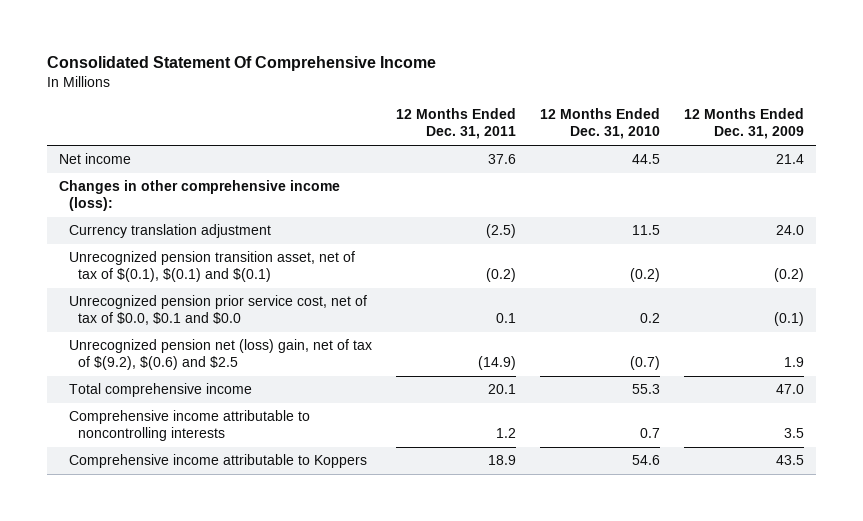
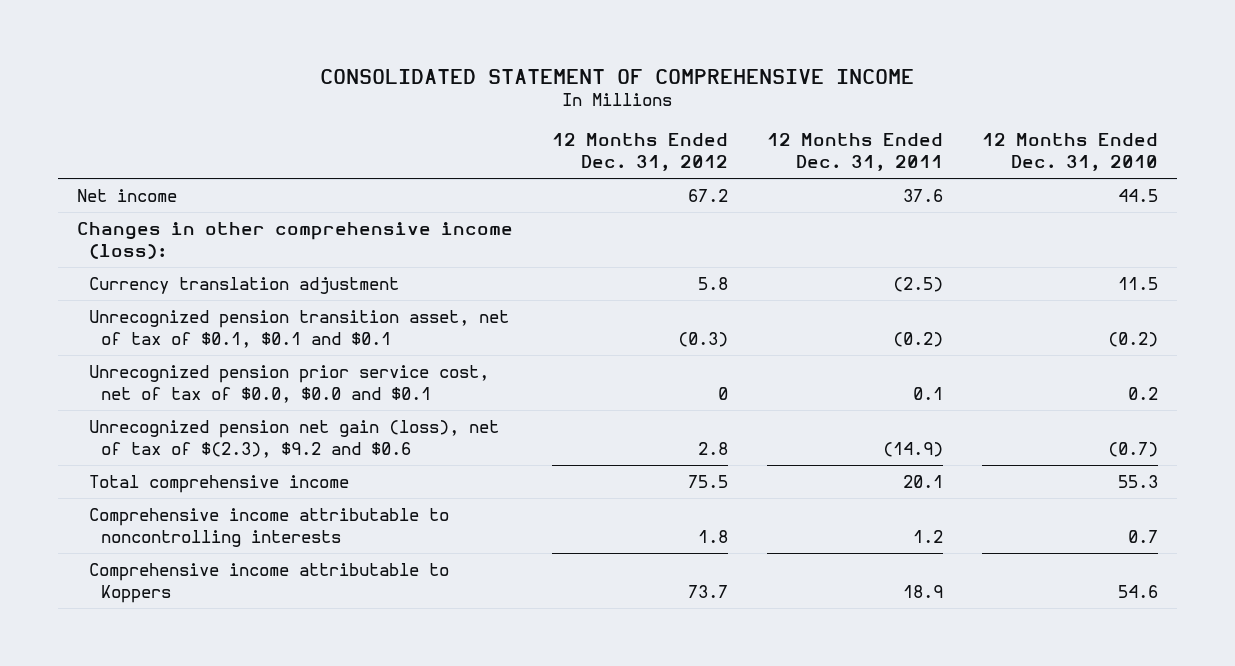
- Consolidated Statement Of Comprehensive Income
+ CONSOLIDATED STATEMENT OF COMPREHENSIVE INCOME
- | 12 Months Ended Dec. 31, 2011 | 12 Months Ended Dec. 31, 2010 | 12 Months Ended Dec. 31, 2009
+ | 12 Months Ended Dec. 31, 2012 | 12 Months Ended Dec. 31, 2011 | 12 Months Ended Dec. 31, 2010
- Unrecognized pension transition asset, net of tax of $(0.1), $(0.1) and $(0.1) | (0.2) | (0.2) | (0.2)
- Unrecognized pension prior service cost, net of tax of $0.0, $0.1 and $0.0 | 0.1 | 0.2 | (0.1)
- Unrecognized pension net (loss) gain, net of tax of $(9.2), $(0.6) and $2.5 | (14.9) | (0.7) | 1.9
+ Unrecognized pension transition asset, net of tax of $0.1, $0.1 and $0.1 | (0.3) | (0.2) | (0.2)
+ Unrecognized pension prior service cost, net of tax of $0.0, $0.0 and $0.1 | 0 | 0.1 | 0.2
+ Unrecognized pension net gain (loss), net of tax of $(2.3), $9.2 and $0.6 | 2.8 | (14.9) | (0.7)

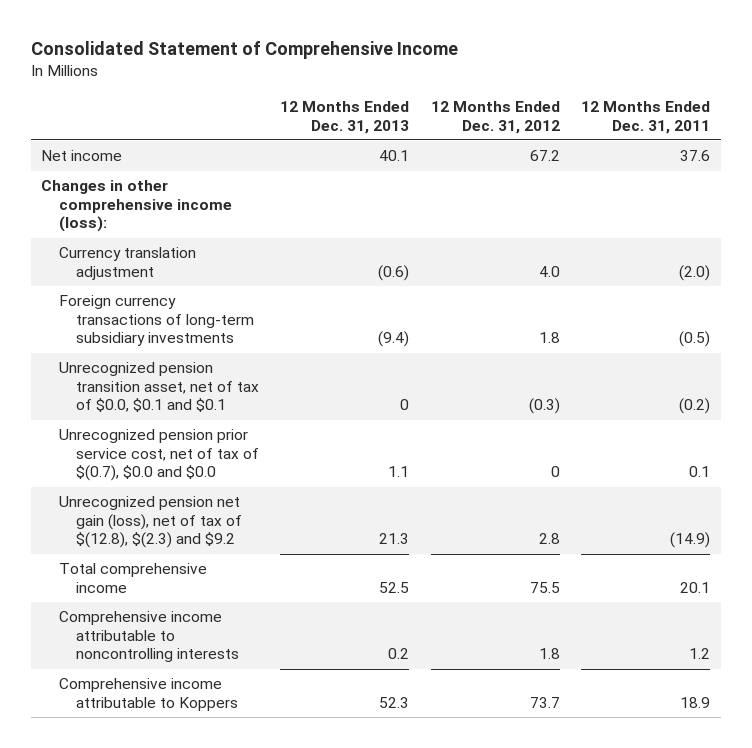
- CONSOLIDATED STATEMENT OF COMPREHENSIVE INCOME
+ Consolidated Statement of Comprehensive Income
- | 12 Months Ended Dec. 31, 2012 | 12 Months Ended Dec. 31, 2011 | 12 Months Ended Dec. 31, 2010
+ | 12 Months Ended Dec. 31, 2013 | 12 Months Ended Dec. 31, 2012 | 12 Months Ended Dec. 31, 2011
- Currency translation adjustment | 5.8 | (2.5) | 11.5
- Unrecognized pension transition asset, net of tax of $0.1, $0.1 and $0.1 | (0.3) | (0.2) | (0.2)
- Unrecognized pension prior service cost, net of tax of $0.0, $0.0 and $0.1 | 0 | 0.1 | 0.2
- Unrecognized pension net gain (loss), net of tax of $(2.3), $9.2 and $0.6 | 2.8 | (14.9) | (0.7)
+ Currency translation adjustment | (0.6) | 4.0 | (2.0)
+ Foreign currency transactions of long-term subsidiary investments | (9.4) | 1.8 | (0.5)
+ Unrecognized pension transition asset, net of tax of $0.0, $0.1 and $0.1 | 0 | (0.3) | (0.2)
+ Unrecognized pension prior service cost, net of tax of $(0.7), $0.0 and $0.0 | 1.1 | 0 | 0.1
+ Unrecognized pension net gain (loss), net of tax of $(12.8), $(2.3) and $9.2 | 21.3 | 2.8 | (14.9)

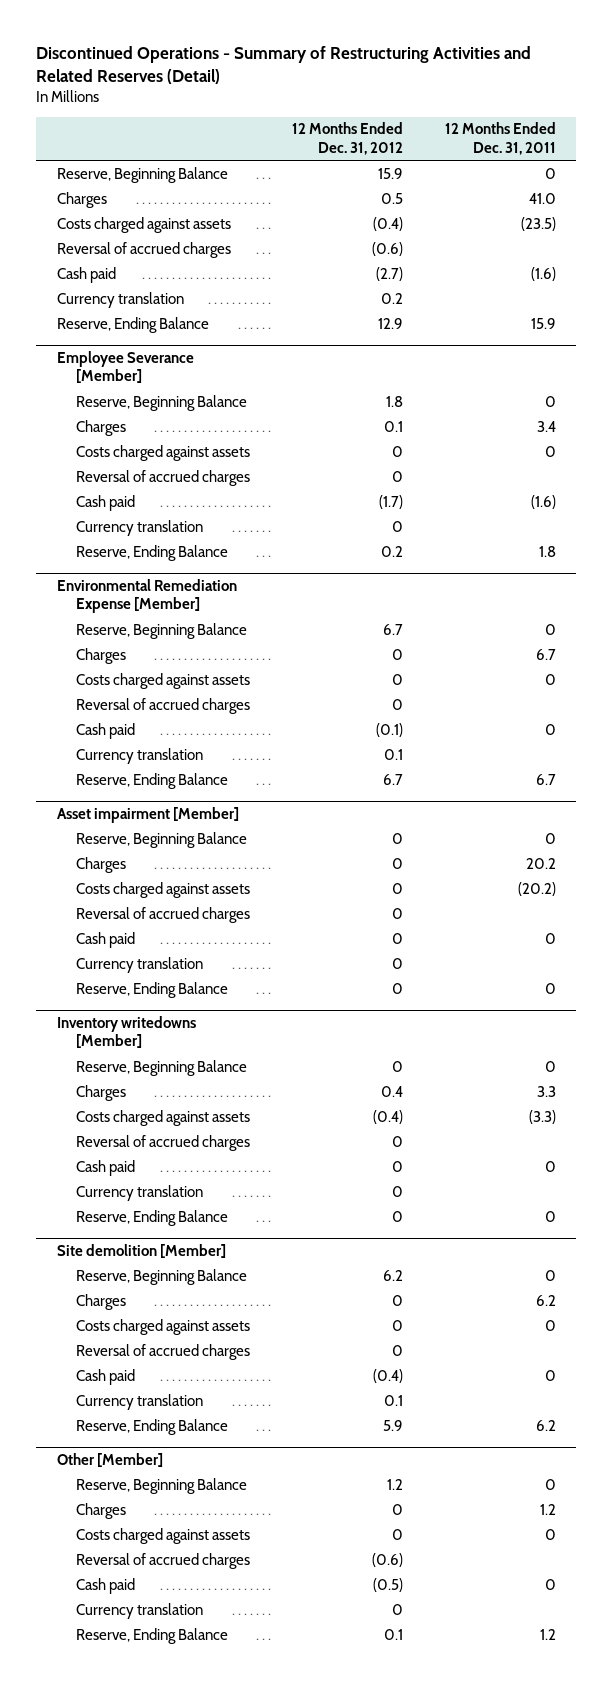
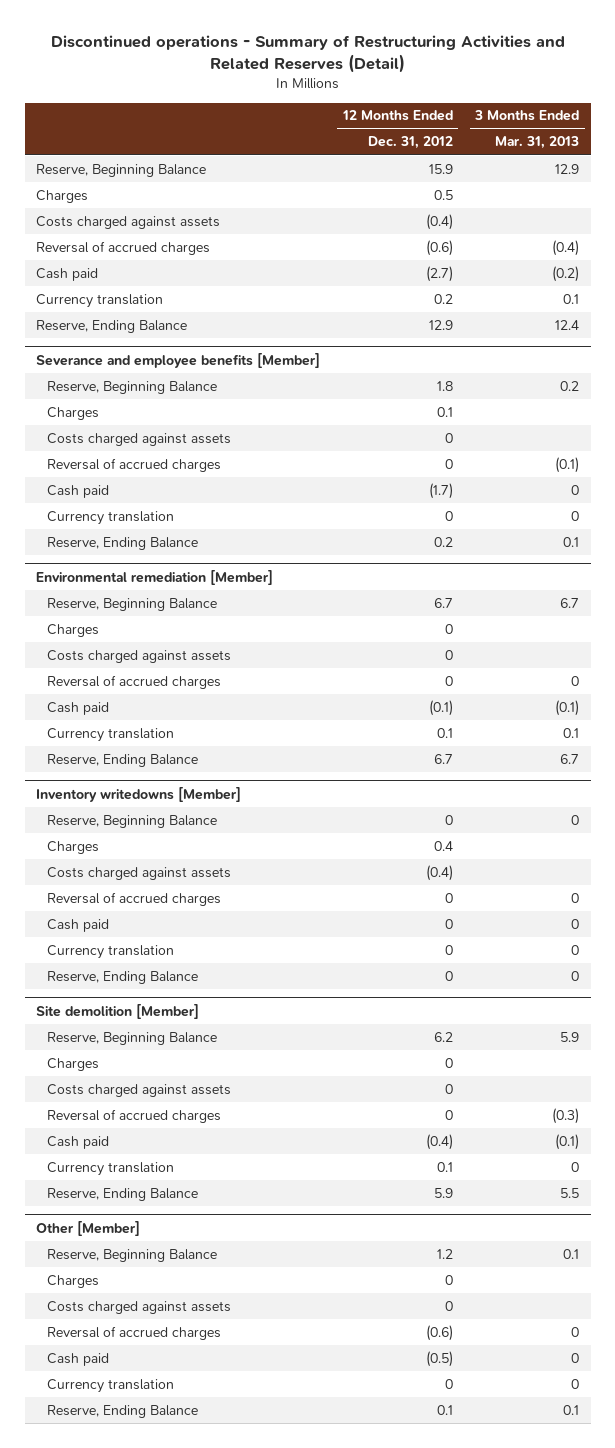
- Discontinued Operations - Summary of Restructuring Activities and Related Reserves (Detail)
+ Discontinued operations - Summary of Restructuring Activities and Related Reserves (Detail)
- | 12 Months Ended Dec. 31, 2012 | 12 Months Ended Dec. 31, 2011
+ | 12 Months Ended Dec. 31, 2012 | 3 Months Ended Mar. 31, 2013
- Employee Severance [Member]
+ Severance and employee benefits [Member]
- Environmental Remediation Expense [Member]
+ Environmental remediation [Member]
- Asset impairment [Member]
- Reserve, Beginning Balance | 0 | 0
- Charges | 0 | 20.2
- Costs charged against assets | 0 | (20.2)
- Reversal of accrued charges | 0 |
- Cash paid | 0 | 0
- Currency translation | 0 |
- Reserve, Ending Balance | 0 | 0

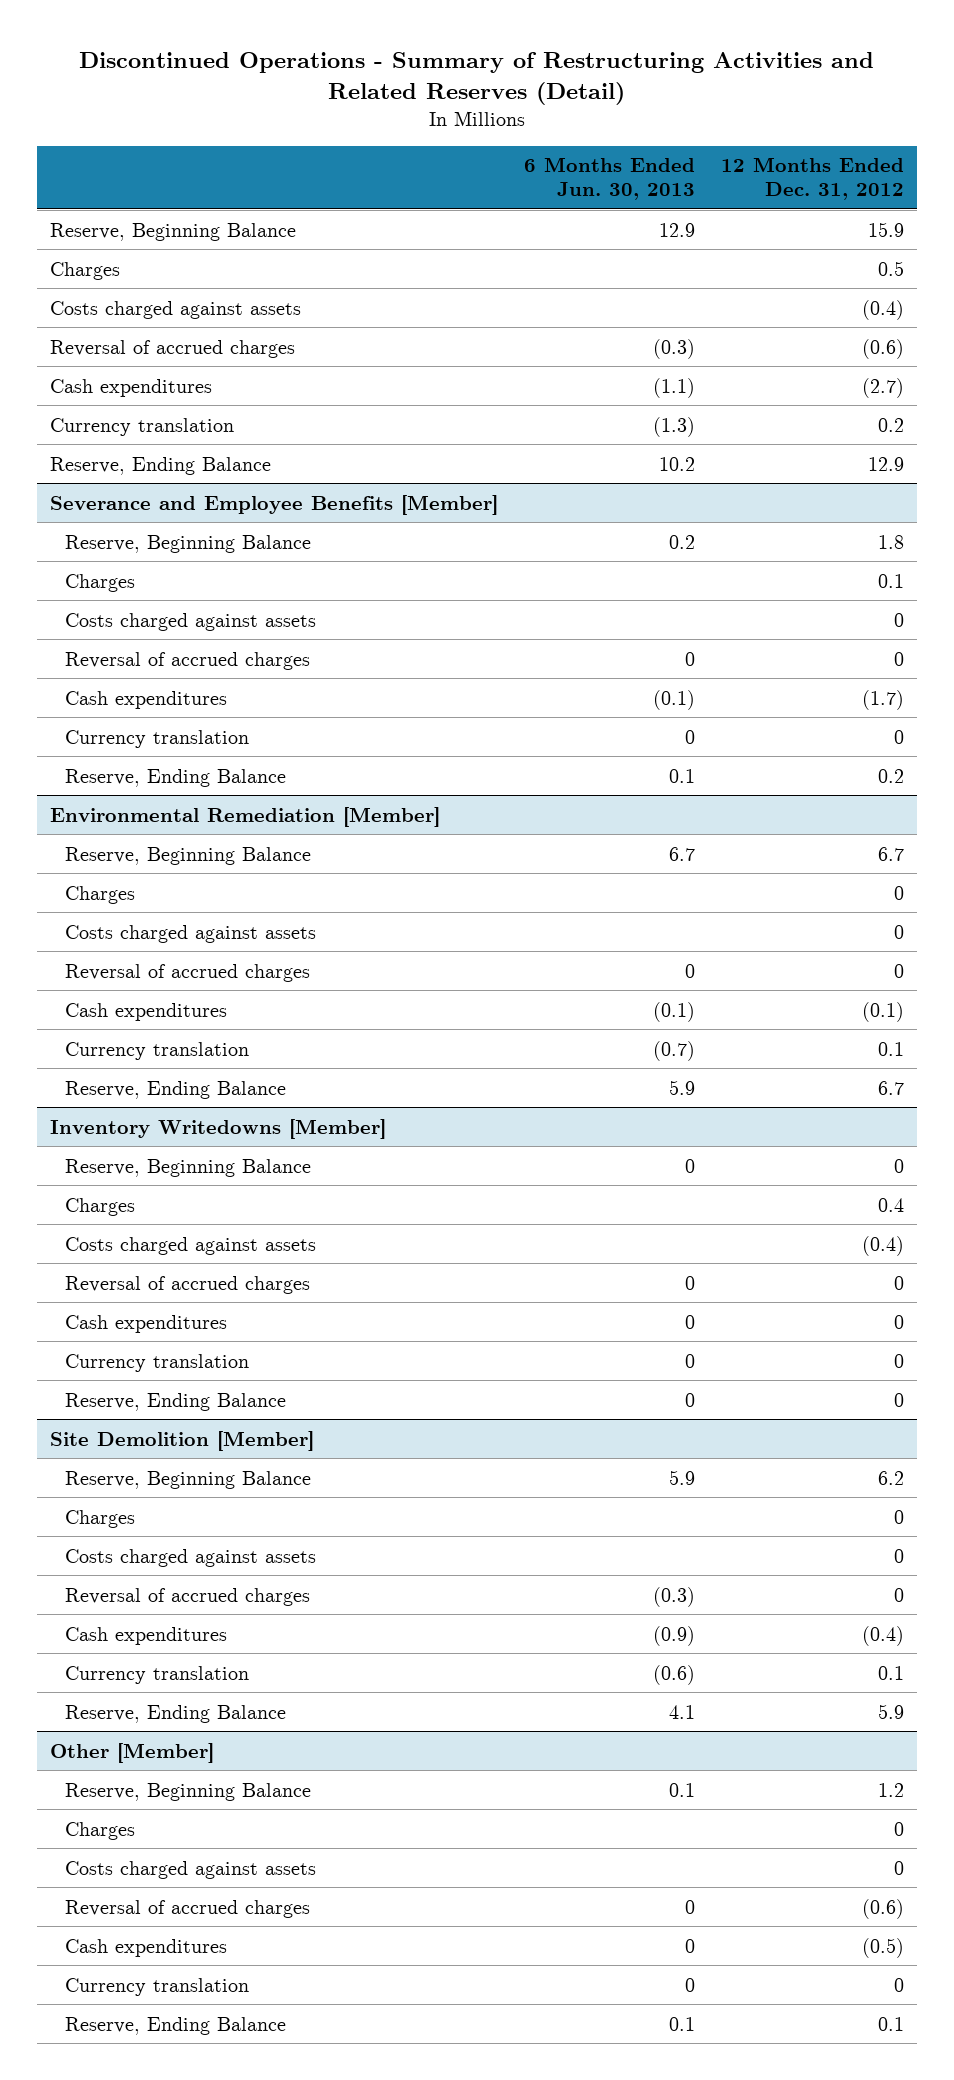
- Discontinued operations - Summary of Restructuring Activities and Related Reserves (Detail)
+ Discontinued Operations - Summary of Restructuring Activities and Related Reserves (Detail)
- | 12 Months Ended Dec. 31, 2012 | 3 Months Ended Mar. 31, 2013
+ | 6 Months Ended Jun. 30, 2013 | 12 Months Ended Dec. 31, 2012
- Cash paid | (2.7) | (0.2)
+ Cash expenditures | (1.1) | (2.7)
- Severance and employee benefits [Member]
+ Severance and Employee Benefits [Member]
- Cash paid | (1.7) | 0
+ Cash expenditures | (0.1) | (1.7)
- Environmental remediation [Member]
+ Environmental Remediation [Member]
- Cash paid | (0.1) | (0.1)
+ Cash expenditures | (0.1) | (0.1)
- Inventory writedowns [Member]
+ Inventory Writedowns [Member]
- Cash paid | 0 | 0
+ Cash expenditures | 0 | 0
- Site demolition [Member]
+ Site Demolition [Member]
- Cash paid | (0.4) | (0.1)
+ Cash expenditures | (0.9) | (0.4)
@ Other [Member]
- Cash paid | (0.5) | 0
+ Cash expenditures | 0 | (0.5)

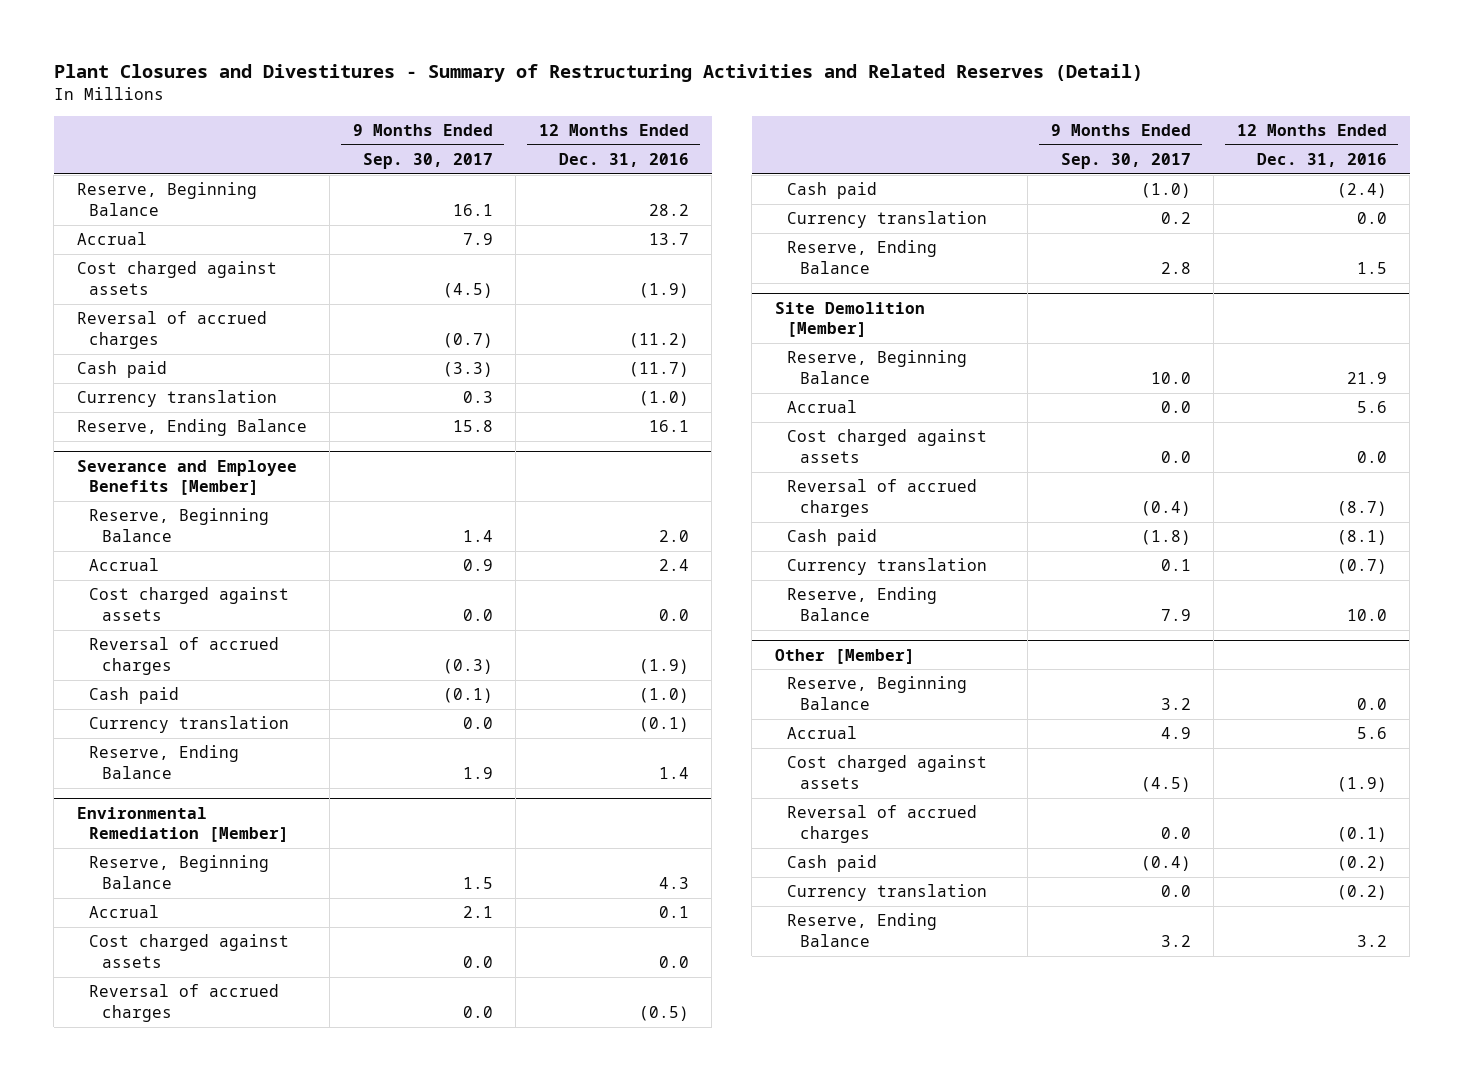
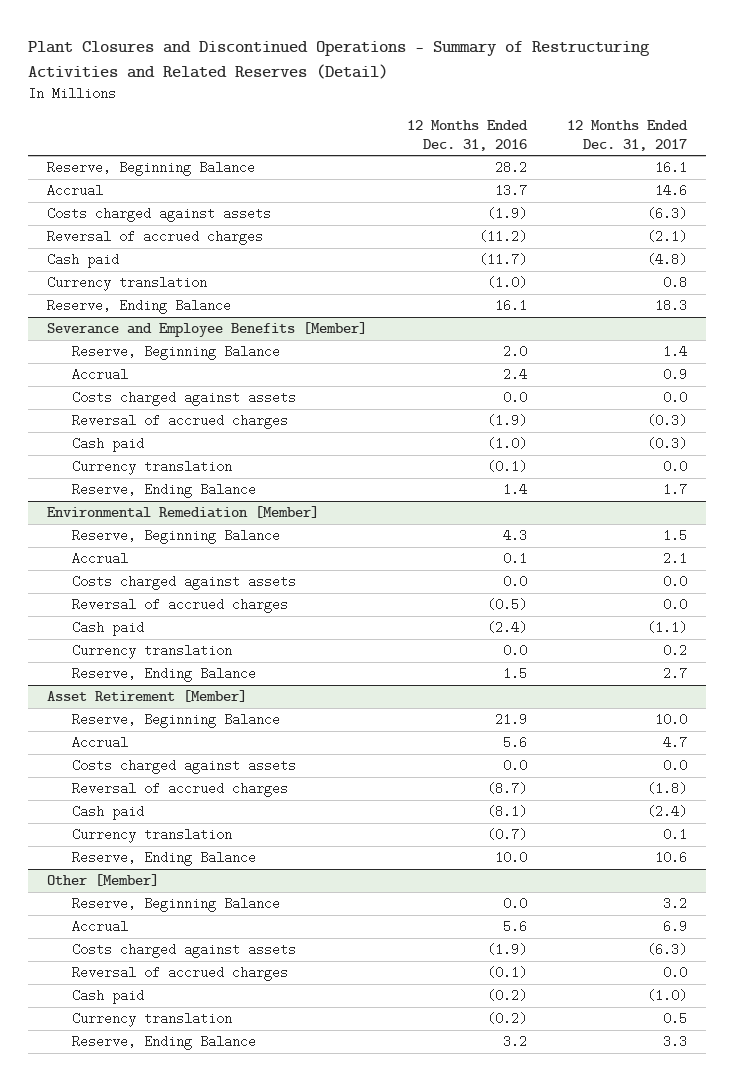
- Plant Closures and Divestitures - Summary of Restructuring Activities and Related Reserves (Detail)
+ Plant Closures and Discontinued Operations - Summary of Restructuring Activities and Related Reserves (Detail)
- | 9 Months Ended Sep. 30, 2017 | 12 Months Ended Dec. 31, 2016
+ | 12 Months Ended Dec. 31, 2016 | 12 Months Ended Dec. 31, 2017
- Cost charged against assets | (4.5) | (1.9)
+ Costs charged against assets | (1.9) | (6.3)
@ Severance and Employee Benefits [Member]
- Cost charged against assets | 0.0 | 0.0
+ Costs charged against assets | 0.0 | 0.0
@ Environmental Remediation [Member]
- Cost charged against assets | 0.0 | 0.0
+ Costs charged against assets | 0.0 | 0.0
- Site Demolition [Member]
+ Asset Retirement [Member]
- Cost charged against assets | 0.0 | 0.0
+ Costs charged against assets | 0.0 | 0.0
@ Other [Member]
- Cost charged against assets | (4.5) | (1.9)
+ Costs charged against assets | (1.9) | (6.3)

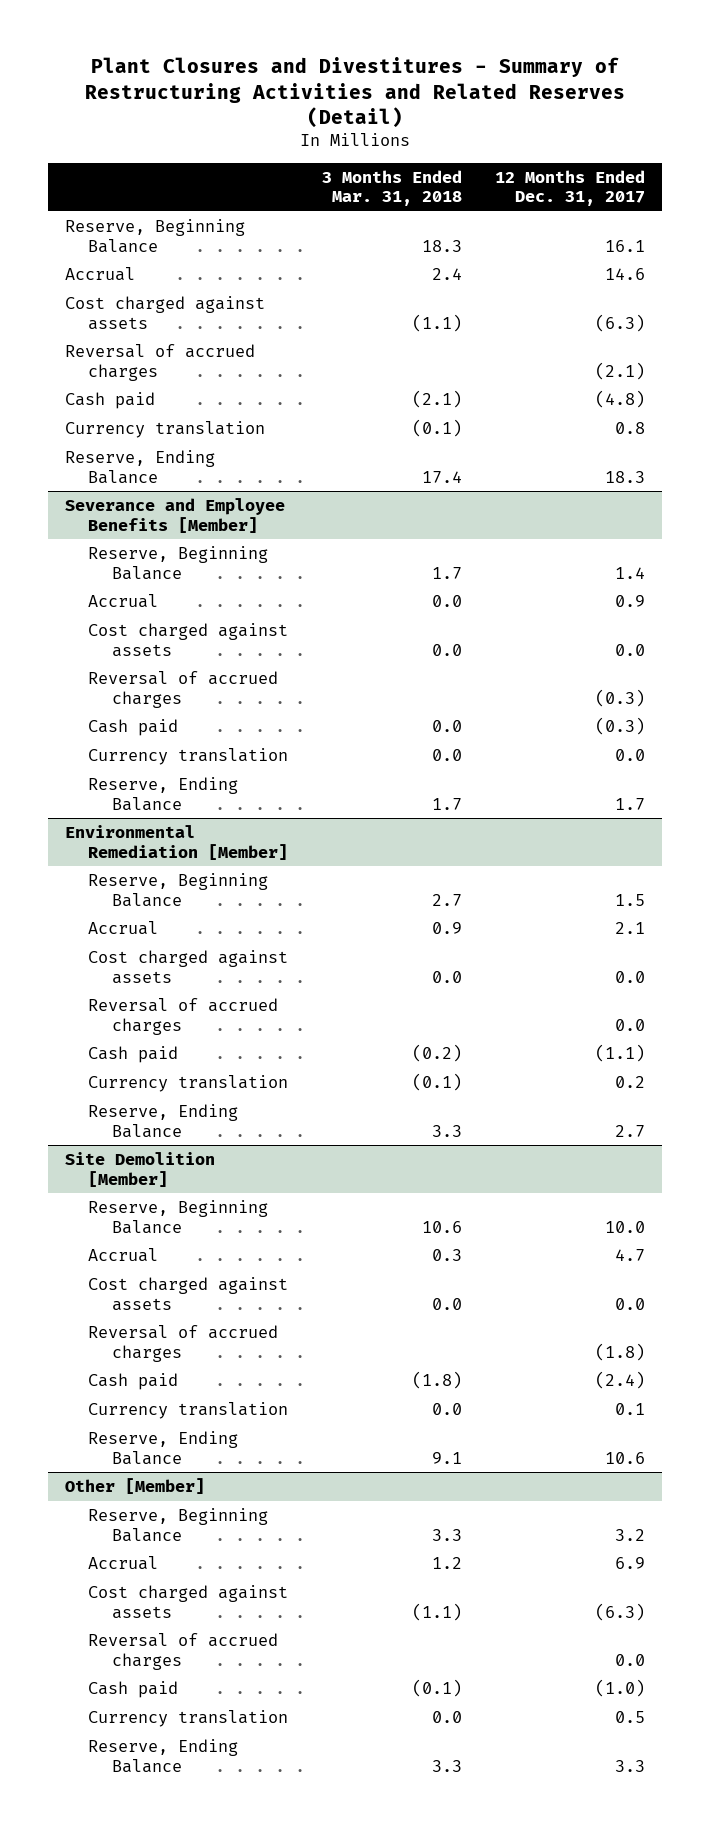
- Plant Closures and Discontinued Operations - Summary of Restructuring Activities and Related Reserves (Detail)
+ Plant Closures and Divestitures - Summary of Restructuring Activities and Related Reserves (Detail)
- | 12 Months Ended Dec. 31, 2016 | 12 Months Ended Dec. 31, 2017
+ | 3 Months Ended Mar. 31, 2018 | 12 Months Ended Dec. 31, 2017
- Costs charged against assets | (1.9) | (6.3)
+ Cost charged against assets | (1.1) | (6.3)
@ Severance and Employee Benefits [Member]
- Costs charged against assets | 0.0 | 0.0
+ Cost charged against assets | 0.0 | 0.0
@ Environmental Remediation [Member]
- Costs charged against assets | 0.0 | 0.0
+ Cost charged against assets | 0.0 | 0.0
- Asset Retirement [Member]
+ Site Demolition [Member]
- Costs charged against assets | 0.0 | 0.0
+ Cost charged against assets | 0.0 | 0.0
@ Other [Member]
- Costs charged against assets | (1.9) | (6.3)
+ Cost charged against assets | (1.1) | (6.3)

